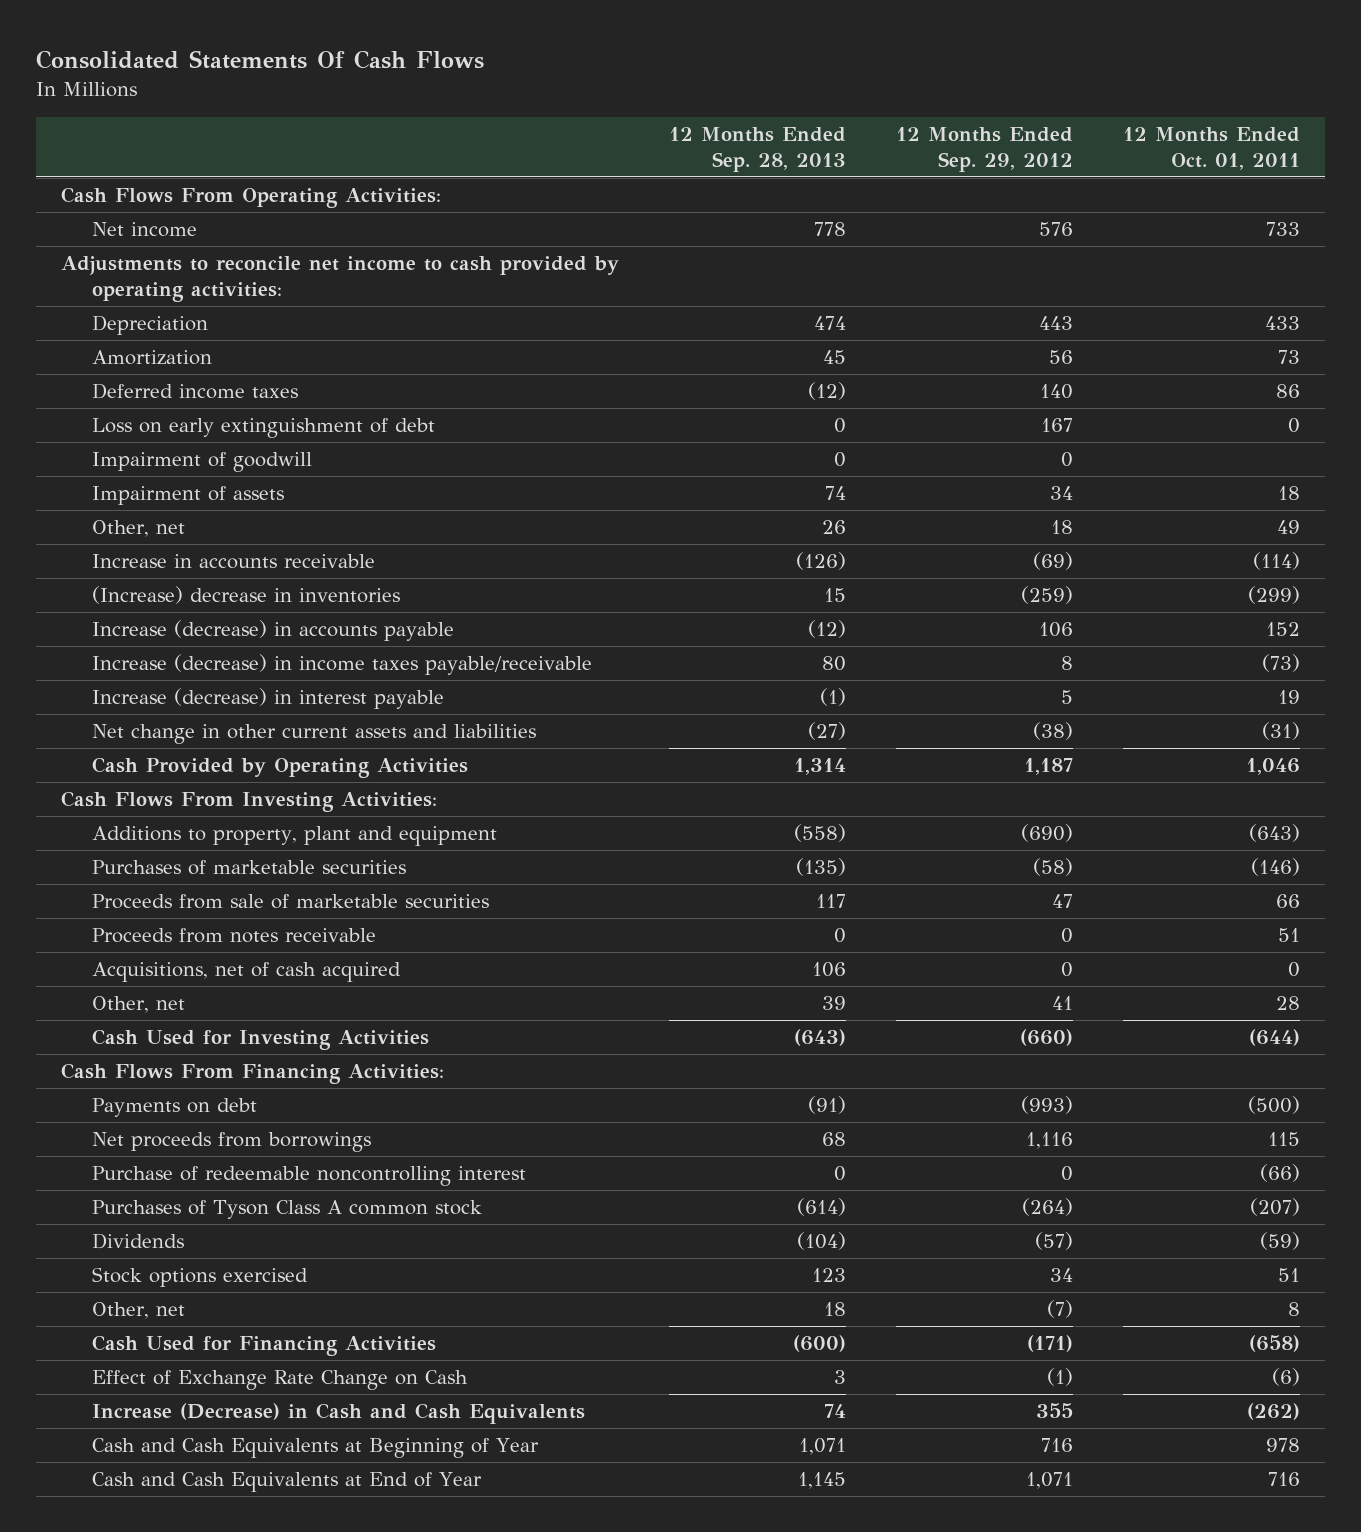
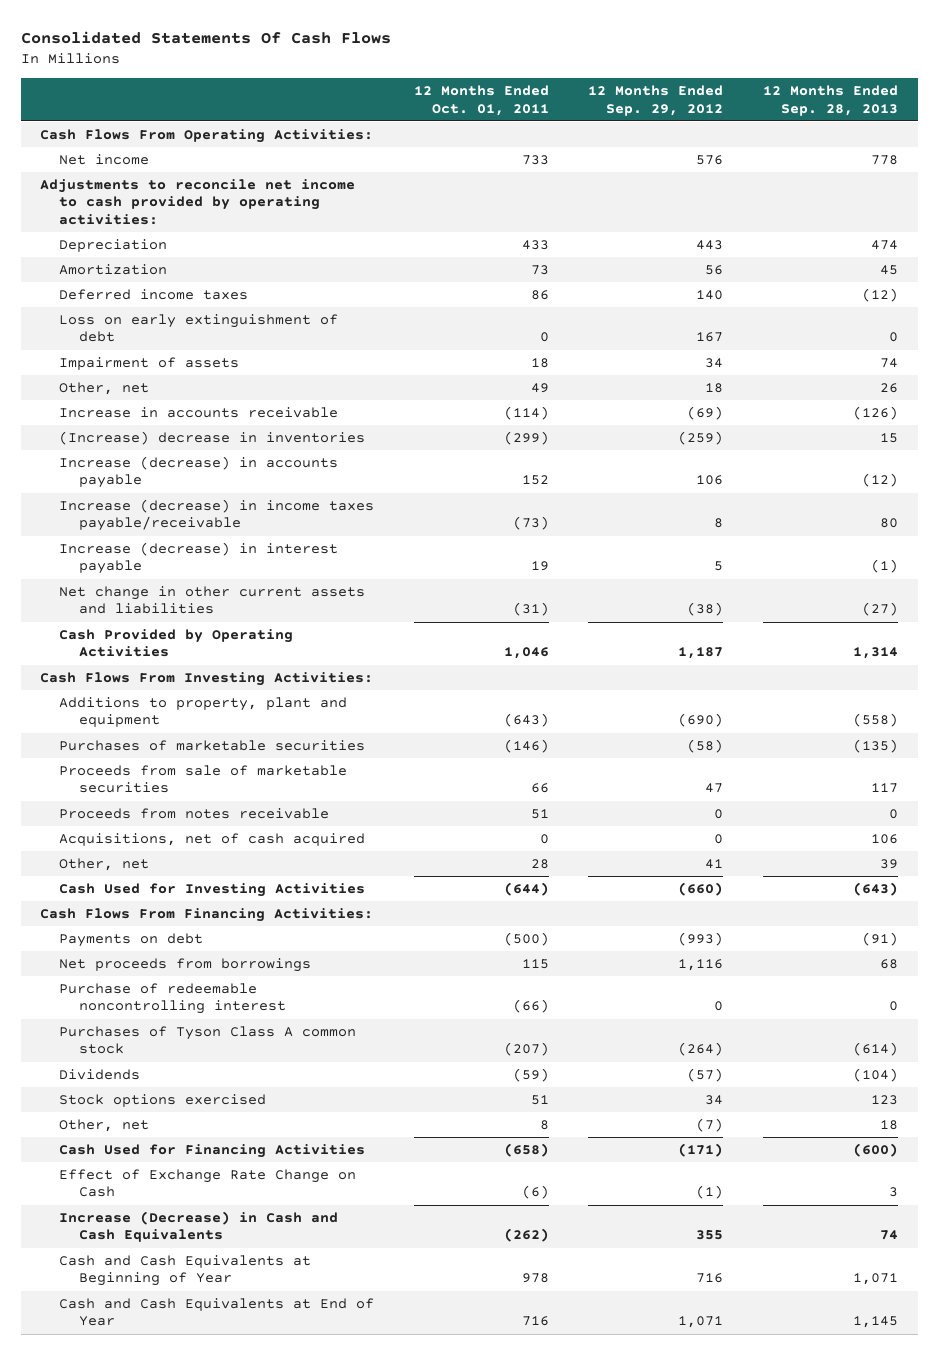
- | 12 Months Ended Sep. 28, 2013 | 12 Months Ended Sep. 29, 2012 | 12 Months Ended Oct. 01, 2011
+ | 12 Months Ended Oct. 01, 2011 | 12 Months Ended Sep. 29, 2012 | 12 Months Ended Sep. 28, 2013
- Impairment of goodwill | 0 | 0 |

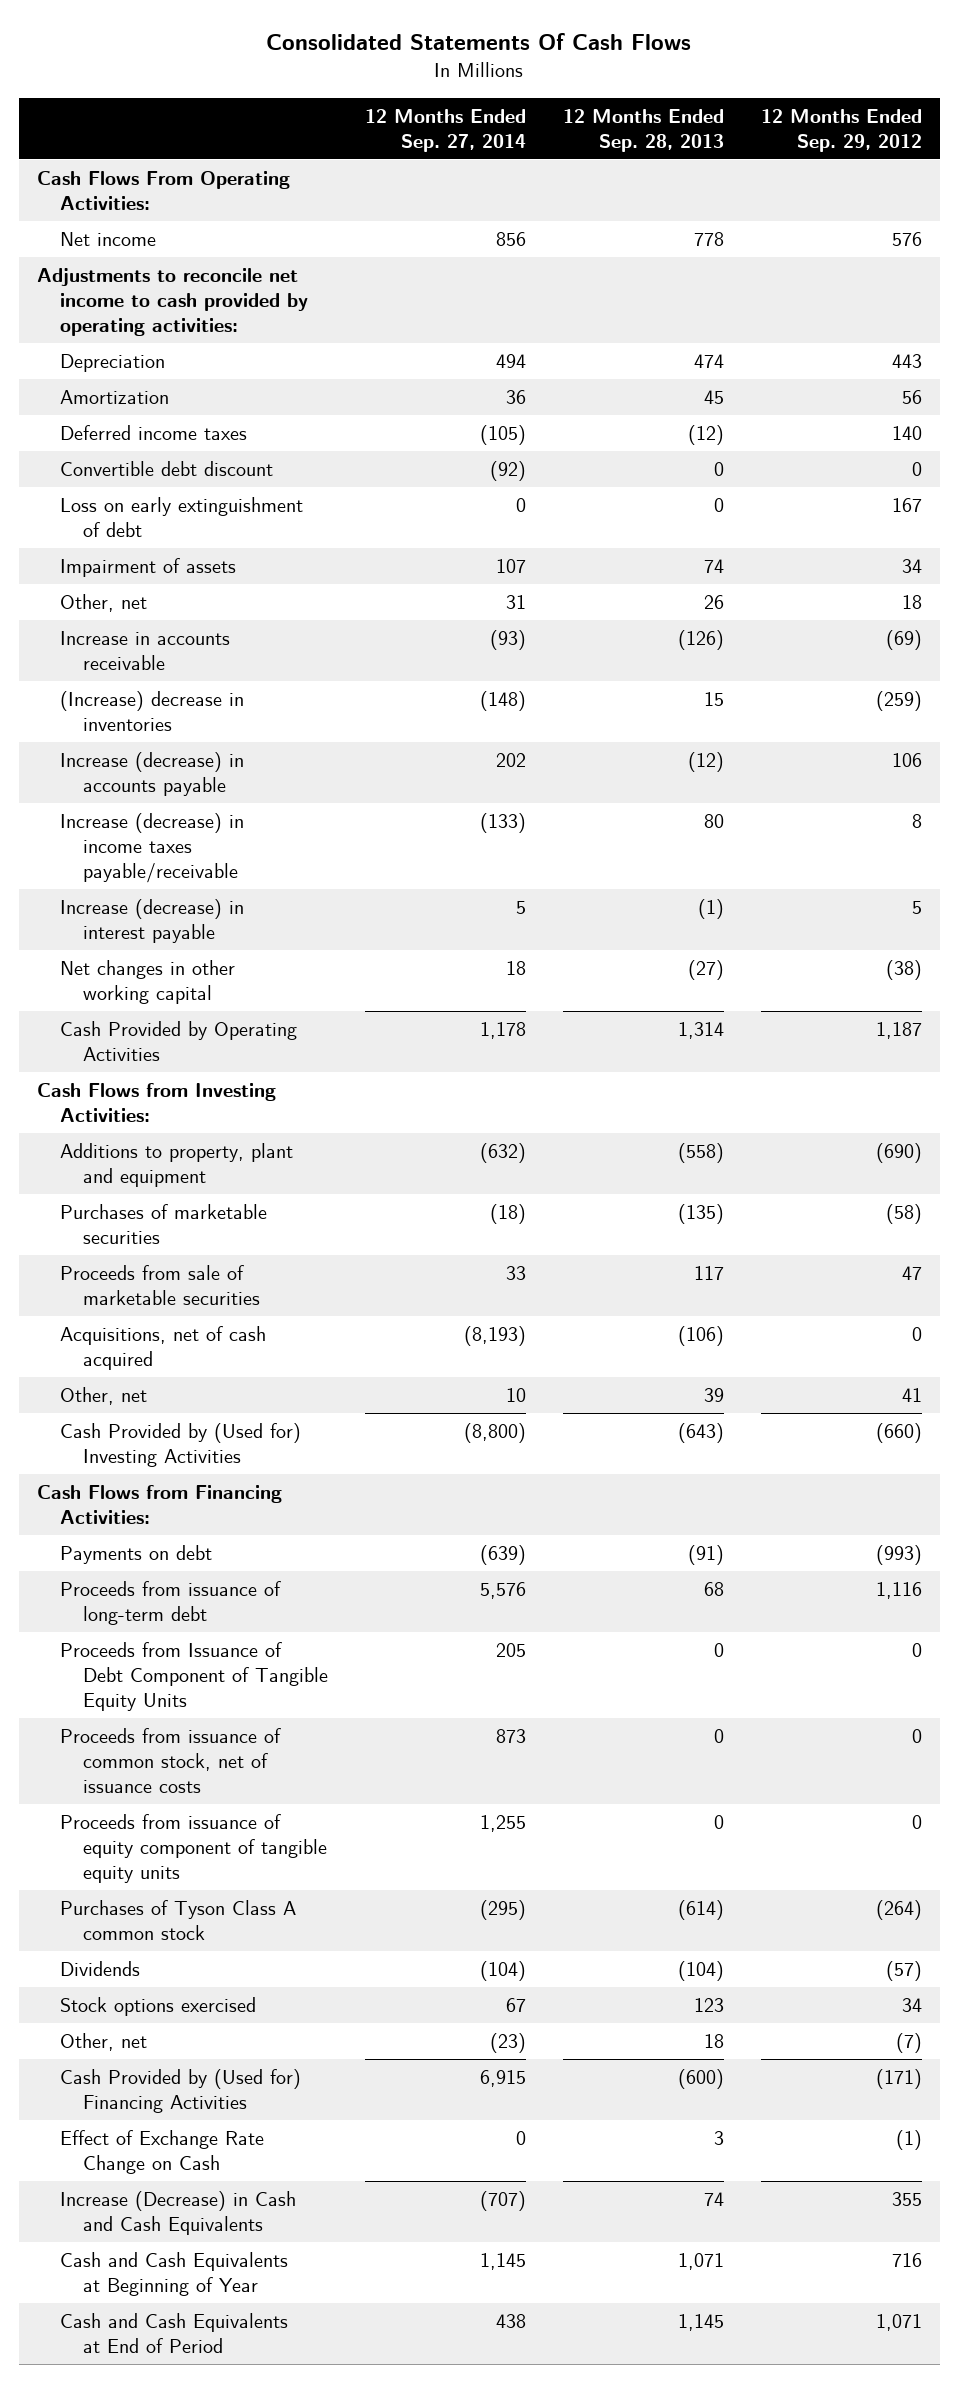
- | 12 Months Ended Oct. 01, 2011 | 12 Months Ended Sep. 29, 2012 | 12 Months Ended Sep. 28, 2013
+ | 12 Months Ended Sep. 27, 2014 | 12 Months Ended Sep. 28, 2013 | 12 Months Ended Sep. 29, 2012
+ Convertible debt discount | (92) | 0 | 0
- Net change in other current assets and liabilities | (31) | (38) | (27)
+ Net changes in other working capital | 18 | (27) | (38)
- Cash Flows From Investing Activities:
+ Cash Flows from Investing Activities:
- Proceeds from notes receivable | 51 | 0 | 0
- Acquisitions, net of cash acquired | 0 | 0 | 106
+ Acquisitions, net of cash acquired | (8,193) | (106) | 0
- Cash Used for Investing Activities | (644) | (660) | (643)
- Cash Flows From Financing Activities:
+ Cash Provided by (Used for) Investing Activities | (8,800) | (643) | (660)
+ Cash Flows from Financing Activities:
- Net proceeds from borrowings | 115 | 1,116 | 68
- Purchase of redeemable noncontrolling interest | (66) | 0 | 0
+ Proceeds from issuance of long-term debt | 5,576 | 68 | 1,116
+ Proceeds from Issuance of Debt Component of Tangible Equity Units | 205 | 0 | 0
+ Proceeds from issuance of common stock, net of issuance costs | 873 | 0 | 0
+ Proceeds from issuance of equity component of tangible equity units | 1,255 | 0 | 0
- Cash Used for Financing Activities | (658) | (171) | (600)
+ Cash Provided by (Used for) Financing Activities | 6,915 | (600) | (171)
- Cash and Cash Equivalents at End of Year | 716 | 1,071 | 1,145
+ Cash and Cash Equivalents at End of Period | 438 | 1,145 | 1,071

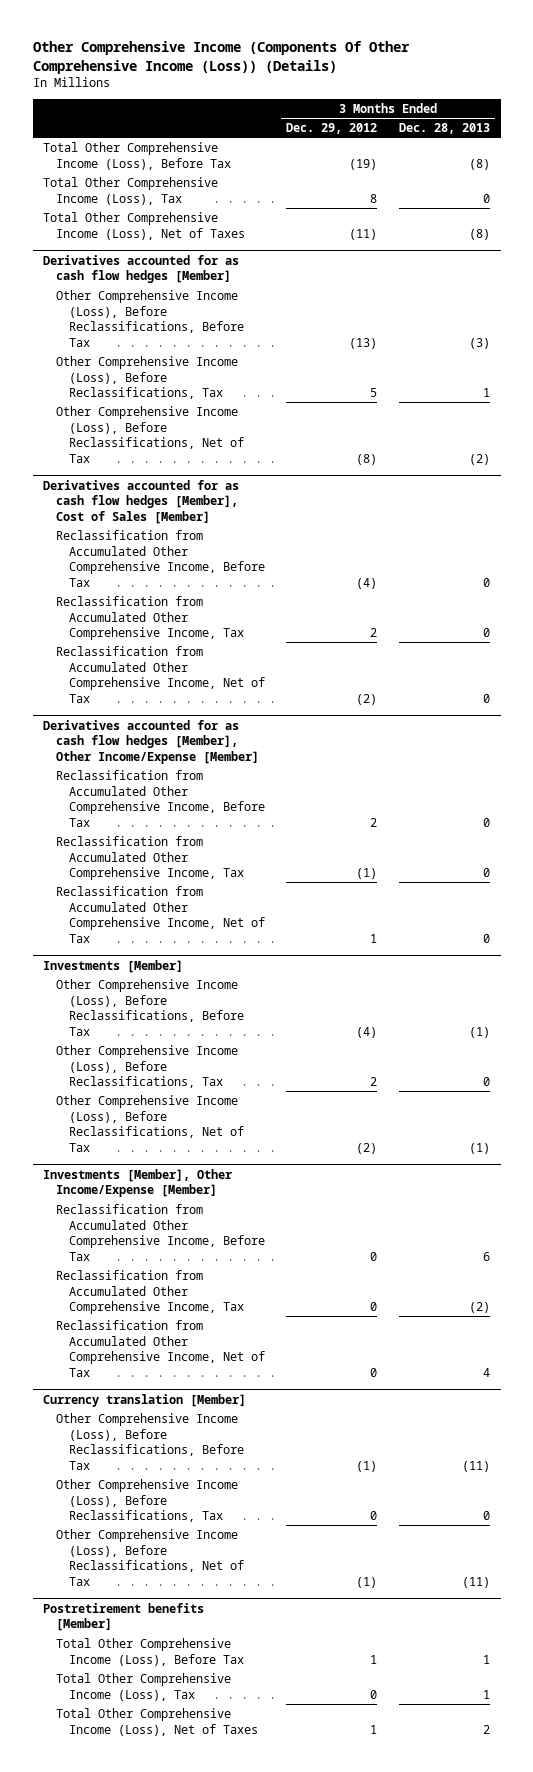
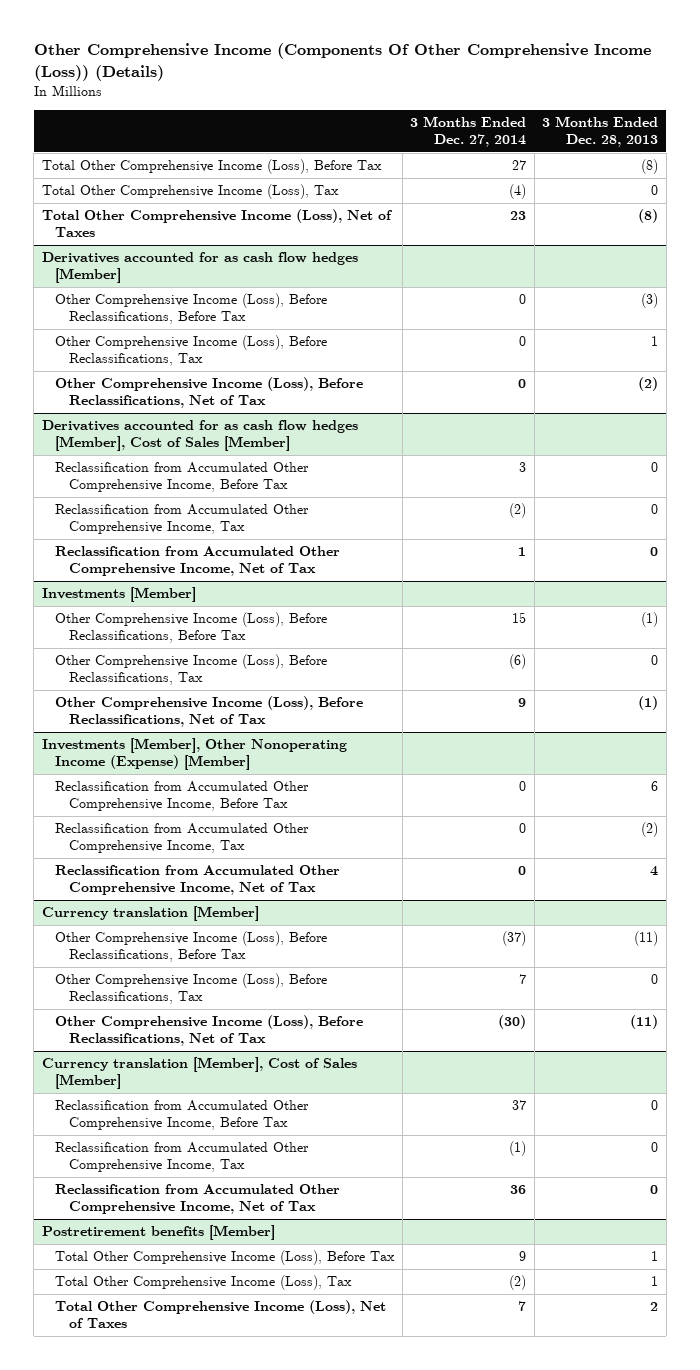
- | 3 Months Ended Dec. 29, 2012 | 3 Months Ended Dec. 28, 2013
+ | 3 Months Ended Dec. 27, 2014 | 3 Months Ended Dec. 28, 2013
- Derivatives accounted for as cash flow hedges [Member], Other Income/Expense [Member]
- Reclassification from Accumulated Other Comprehensive Income, Before Tax | 2 | 0
- Reclassification from Accumulated Other Comprehensive Income, Tax | (1) | 0
- Reclassification from Accumulated Other Comprehensive Income, Net of Tax | 1 | 0
- Investments [Member], Other Income/Expense [Member]
+ Investments [Member], Other Nonoperating Income (Expense) [Member]
+ Currency translation [Member], Cost of Sales [Member]
+ Reclassification from Accumulated Other Comprehensive Income, Before Tax | 37 | 0
+ Reclassification from Accumulated Other Comprehensive Income, Tax | (1) | 0
+ Reclassification from Accumulated Other Comprehensive Income, Net of Tax | 36 | 0

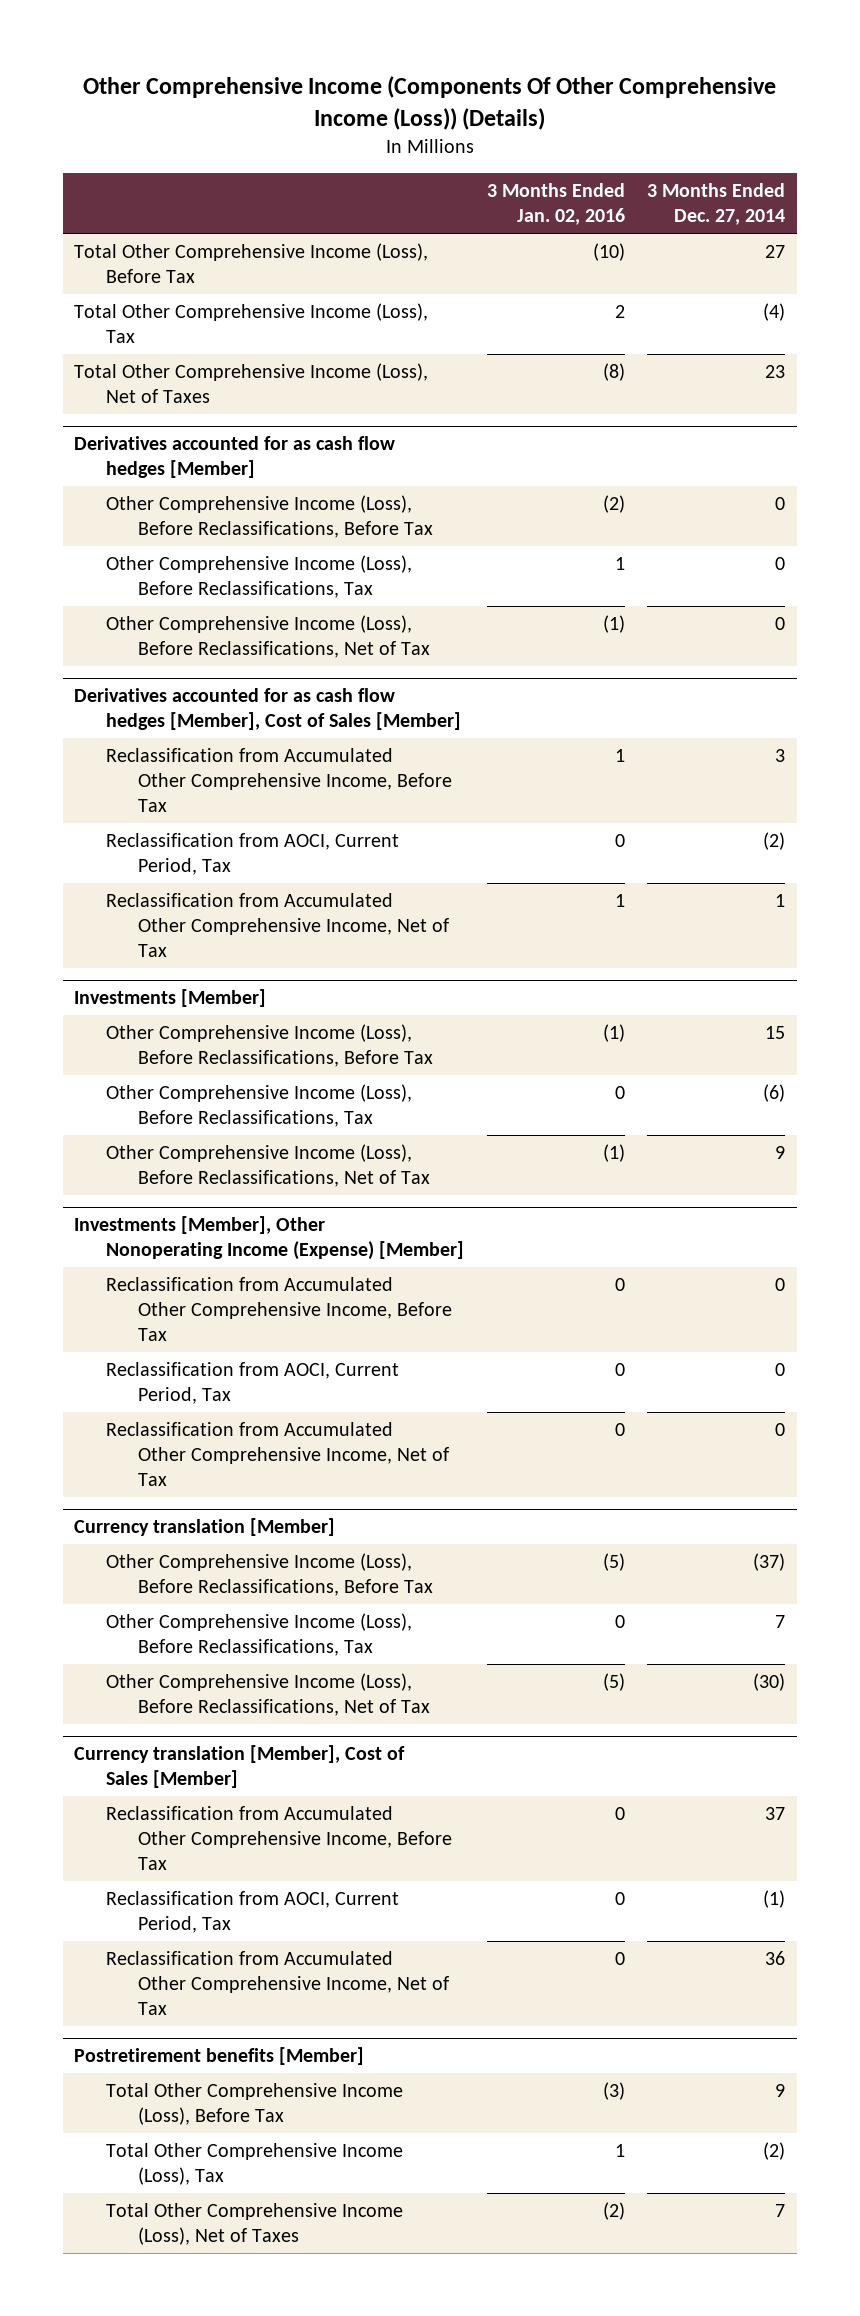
- | 3 Months Ended Dec. 27, 2014 | 3 Months Ended Dec. 28, 2013
+ | 3 Months Ended Jan. 02, 2016 | 3 Months Ended Dec. 27, 2014
@ Derivatives accounted for as cash flow hedges [Member], Cost of Sales [Member]
- Reclassification from Accumulated Other Comprehensive Income, Tax | (2) | 0
+ Reclassification from AOCI, Current Period, Tax | 0 | (2)
@ Investments [Member], Other Nonoperating Income (Expense) [Member]
- Reclassification from Accumulated Other Comprehensive Income, Tax | 0 | (2)
+ Reclassification from AOCI, Current Period, Tax | 0 | 0
@ Currency translation [Member], Cost of Sales [Member]
- Reclassification from Accumulated Other Comprehensive Income, Tax | (1) | 0
+ Reclassification from AOCI, Current Period, Tax | 0 | (1)

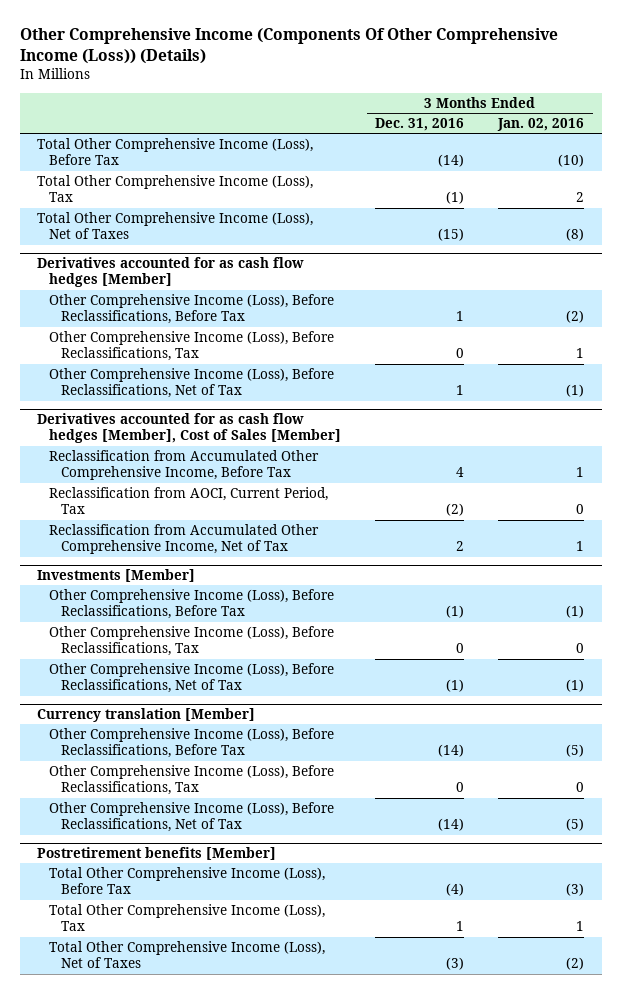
- | 3 Months Ended Jan. 02, 2016 | 3 Months Ended Dec. 27, 2014
+ | 3 Months Ended Dec. 31, 2016 | 3 Months Ended Jan. 02, 2016
- Investments [Member], Other Nonoperating Income (Expense) [Member]
- Reclassification from Accumulated Other Comprehensive Income, Before Tax | 0 | 0
- Reclassification from AOCI, Current Period, Tax | 0 | 0
- Reclassification from Accumulated Other Comprehensive Income, Net of Tax | 0 | 0
- Currency translation [Member], Cost of Sales [Member]
- Reclassification from Accumulated Other Comprehensive Income, Before Tax | 0 | 37
- Reclassification from AOCI, Current Period, Tax | 0 | (1)
- Reclassification from Accumulated Other Comprehensive Income, Net of Tax | 0 | 36

